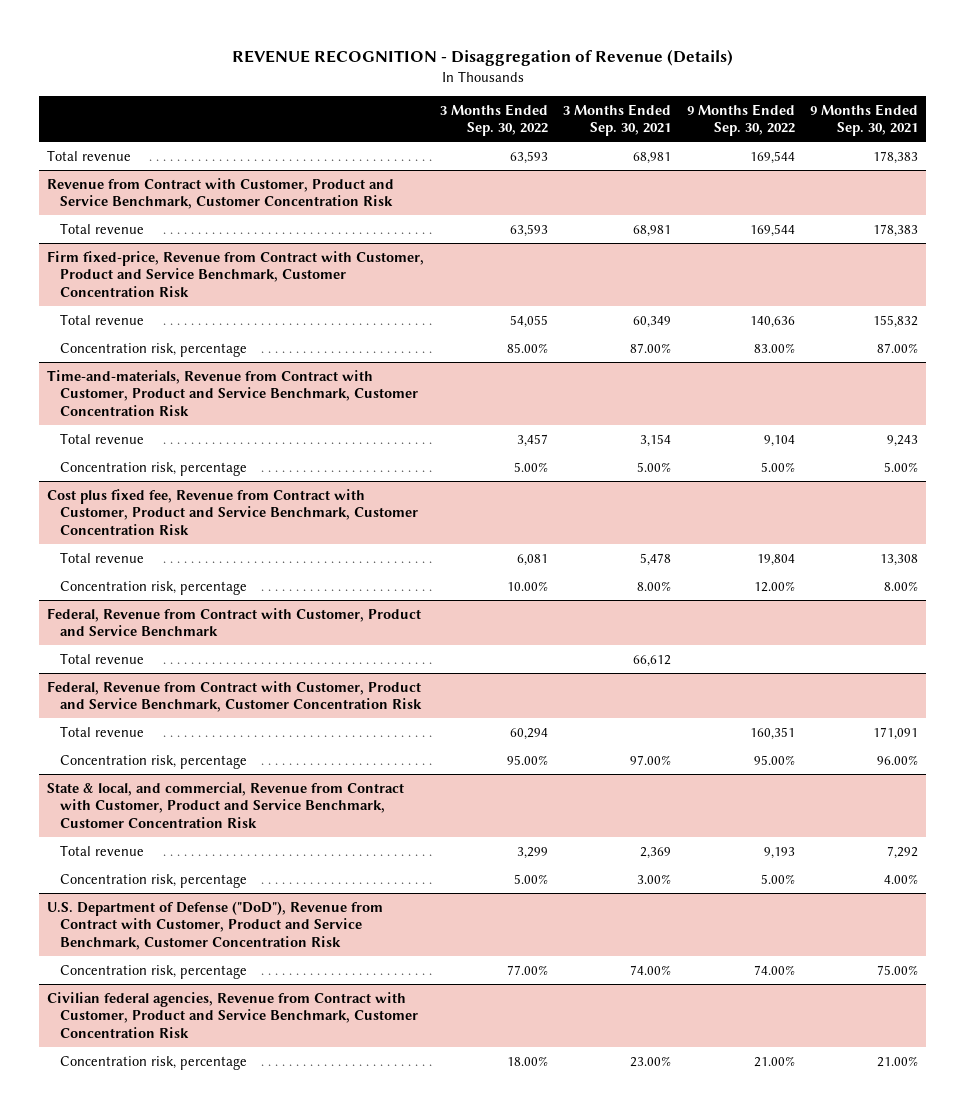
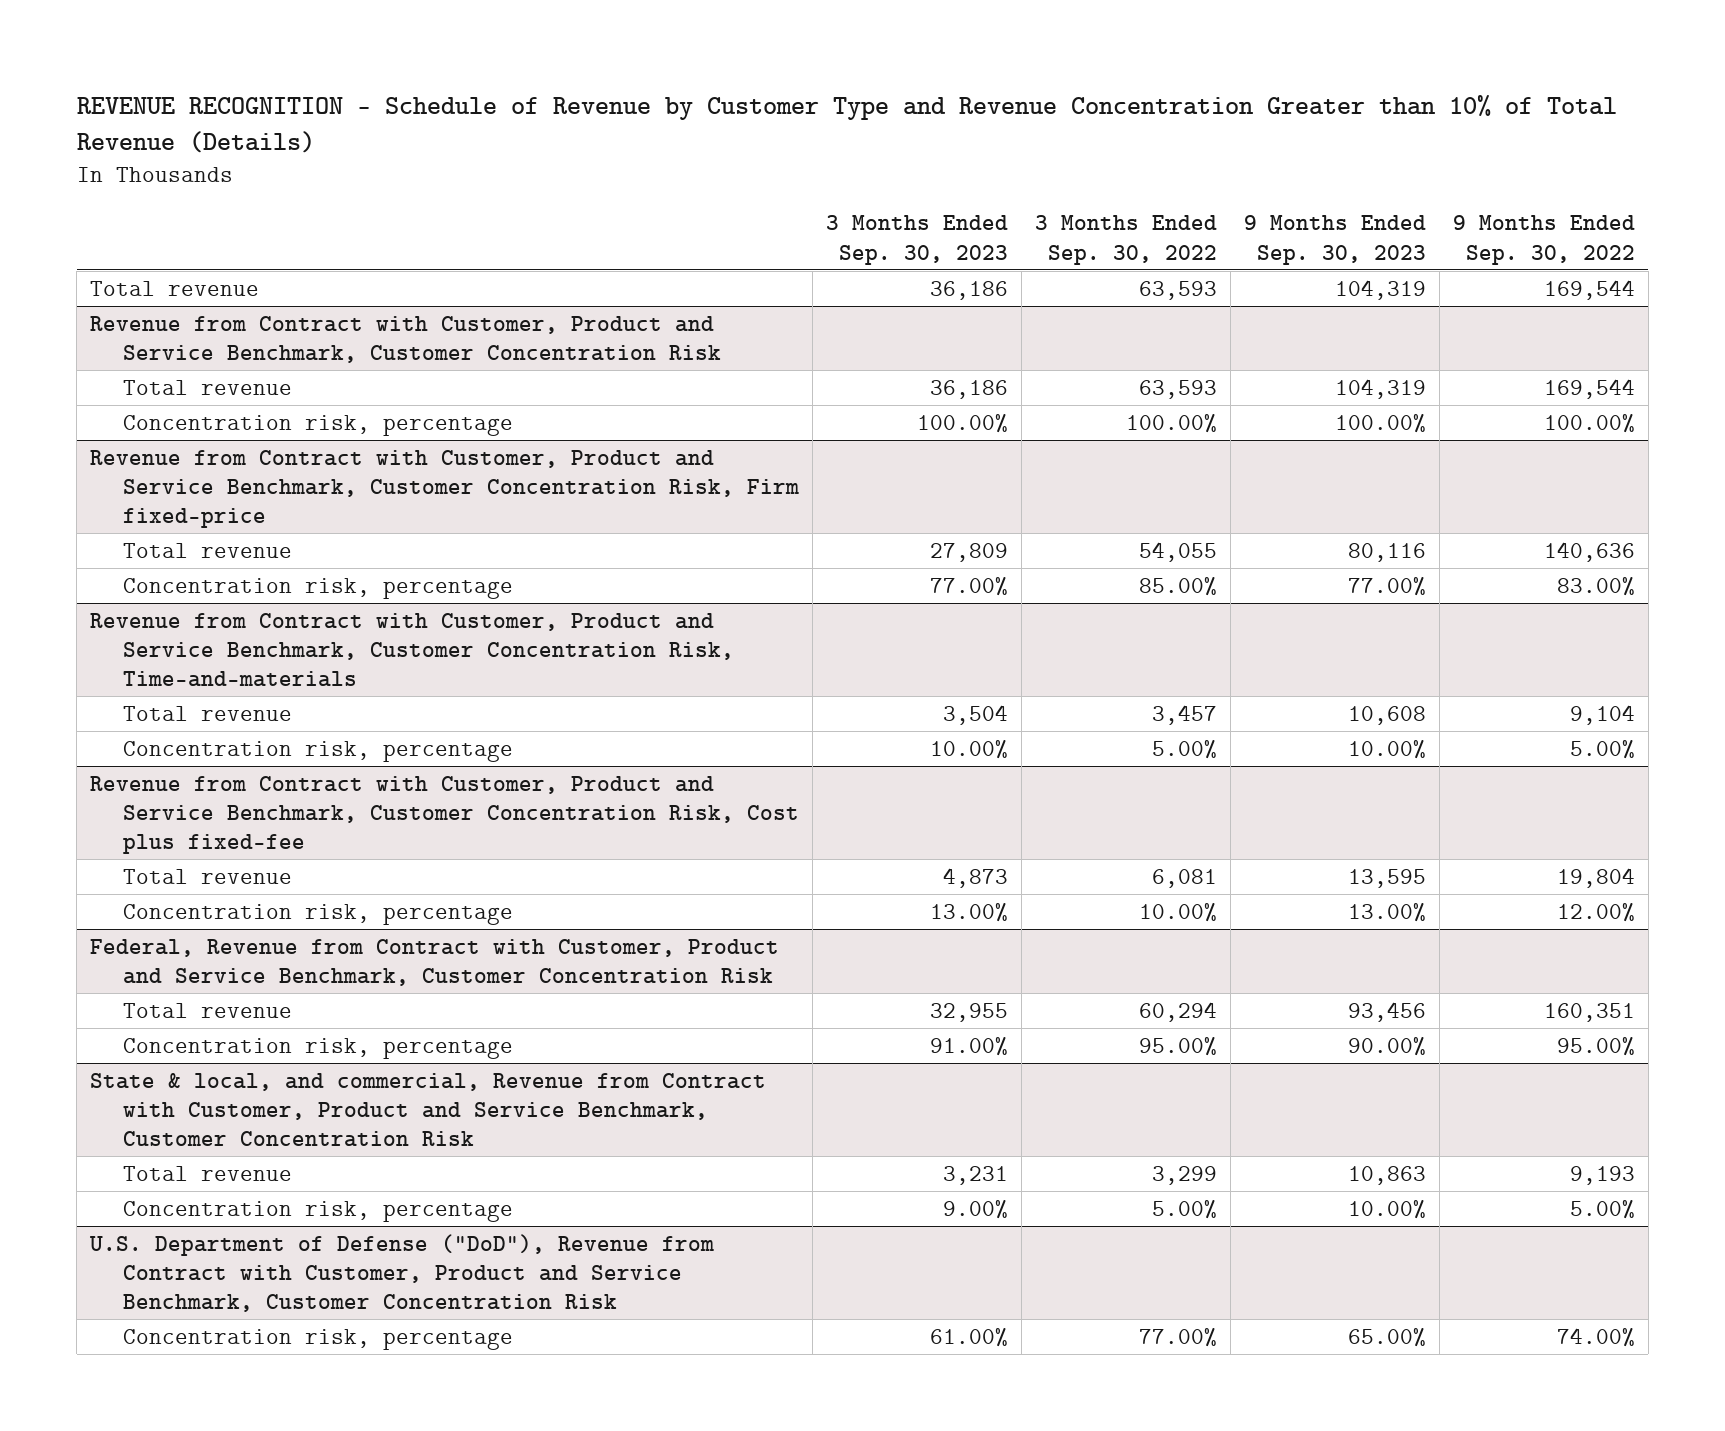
- REVENUE RECOGNITION - Disaggregation of Revenue (Details)
+ REVENUE RECOGNITION - Schedule of Revenue by Customer Type and Revenue Concentration Greater than 10% of Total Revenue (Details)
- | 3 Months Ended Sep. 30, 2022 | 3 Months Ended Sep. 30, 2021 | 9 Months Ended Sep. 30, 2022 | 9 Months Ended Sep. 30, 2021
+ | 3 Months Ended Sep. 30, 2023 | 3 Months Ended Sep. 30, 2022 | 9 Months Ended Sep. 30, 2023 | 9 Months Ended Sep. 30, 2022
- Firm fixed-price, Revenue from Contract with Customer, Product and Service Benchmark, Customer Concentration Risk
@ Revenue from Contract with Customer, Product and Service Benchmark, Customer Concentration Risk
+ Concentration risk, percentage | 100.00% | 100.00% | 100.00% | 100.00%
+ Revenue from Contract with Customer, Product and Service Benchmark, Customer Concentration Risk, Firm fixed-price
- Time-and-materials, Revenue from Contract with Customer, Product and Service Benchmark, Customer Concentration Risk
+ Revenue from Contract with Customer, Product and Service Benchmark, Customer Concentration Risk, Time-and-materials
- Cost plus fixed fee, Revenue from Contract with Customer, Product and Service Benchmark, Customer Concentration Risk
+ Revenue from Contract with Customer, Product and Service Benchmark, Customer Concentration Risk, Cost plus fixed-fee
- Federal, Revenue from Contract with Customer, Product and Service Benchmark
- Total revenue | | 66,612 | |
- Civilian federal agencies, Revenue from Contract with Customer, Product and Service Benchmark, Customer Concentration Risk
- Concentration risk, percentage | 18.00% | 23.00% | 21.00% | 21.00%

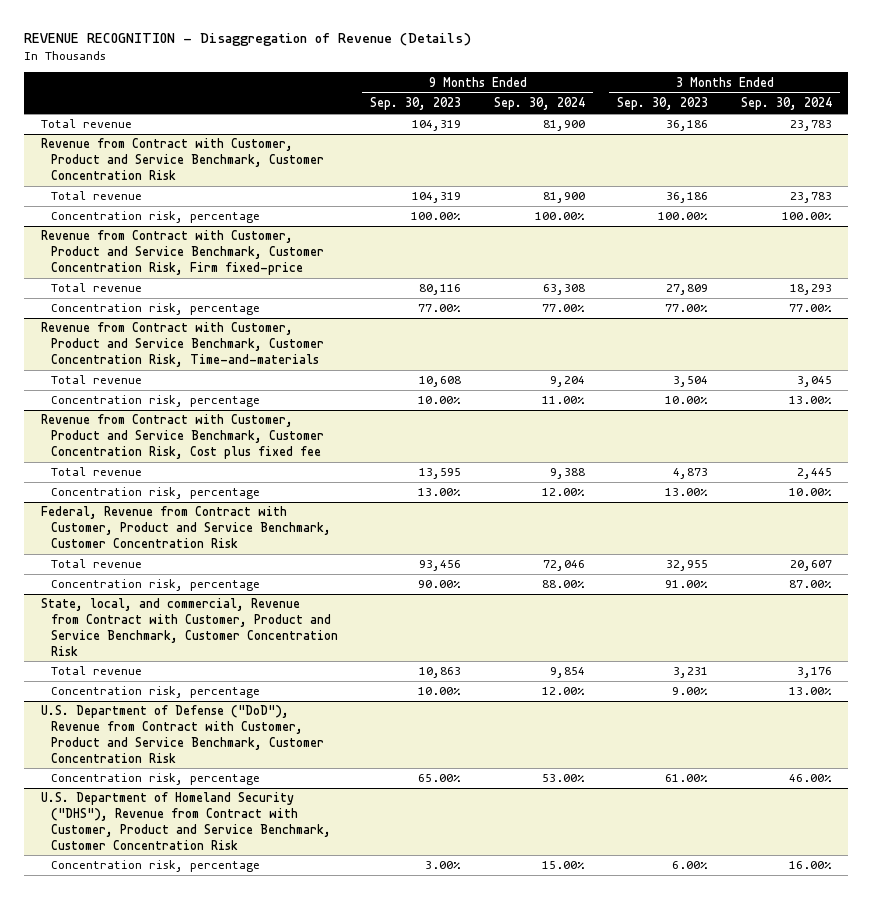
- REVENUE RECOGNITION - Schedule of Revenue by Customer Type and Revenue Concentration Greater than 10% of Total Revenue (Details)
+ REVENUE RECOGNITION - Disaggregation of Revenue (Details)
- | 3 Months Ended Sep. 30, 2023 | 3 Months Ended Sep. 30, 2022 | 9 Months Ended Sep. 30, 2023 | 9 Months Ended Sep. 30, 2022
+ | 9 Months Ended Sep. 30, 2023 | 9 Months Ended Sep. 30, 2024 | 3 Months Ended Sep. 30, 2023 | 3 Months Ended Sep. 30, 2024
- Revenue from Contract with Customer, Product and Service Benchmark, Customer Concentration Risk, Cost plus fixed-fee
+ Revenue from Contract with Customer, Product and Service Benchmark, Customer Concentration Risk, Cost plus fixed fee
- State & local, and commercial, Revenue from Contract with Customer, Product and Service Benchmark, Customer Concentration Risk
+ State, local, and commercial, Revenue from Contract with Customer, Product and Service Benchmark, Customer Concentration Risk
+ U.S. Department of Homeland Security ("DHS"), Revenue from Contract with Customer, Product and Service Benchmark, Customer Concentration Risk
+ Concentration risk, percentage | 3.00% | 15.00% | 6.00% | 16.00%

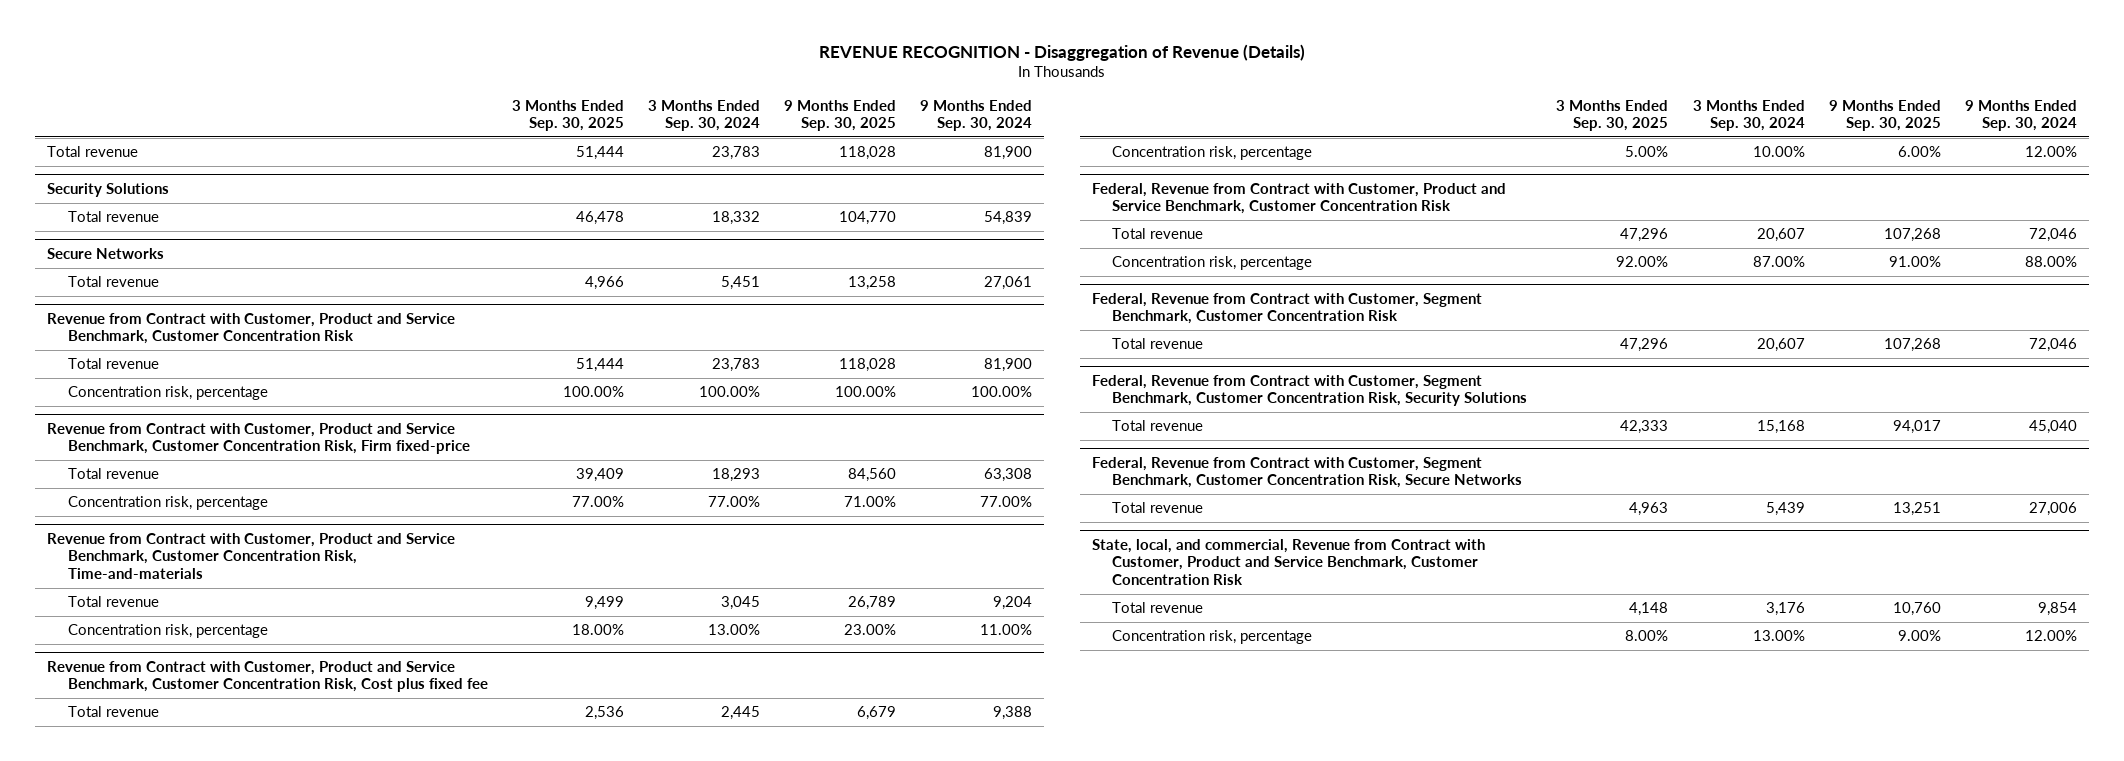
- | 9 Months Ended Sep. 30, 2023 | 9 Months Ended Sep. 30, 2024 | 3 Months Ended Sep. 30, 2023 | 3 Months Ended Sep. 30, 2024
+ | 3 Months Ended Sep. 30, 2025 | 3 Months Ended Sep. 30, 2024 | 9 Months Ended Sep. 30, 2025 | 9 Months Ended Sep. 30, 2024
+ Security Solutions
+ Total revenue | 46,478 | 18,332 | 104,770 | 54,839
+ Secure Networks
+ Total revenue | 4,966 | 5,451 | 13,258 | 27,061
+ Federal, Revenue from Contract with Customer, Segment Benchmark, Customer Concentration Risk
+ Total revenue | 47,296 | 20,607 | 107,268 | 72,046
+ Federal, Revenue from Contract with Customer, Segment Benchmark, Customer Concentration Risk, Security Solutions
+ Total revenue | 42,333 | 15,168 | 94,017 | 45,040
+ Federal, Revenue from Contract with Customer, Segment Benchmark, Customer Concentration Risk, Secure Networks
+ Total revenue | 4,963 | 5,439 | 13,251 | 27,006
- U.S. Department of Defense ("DoD"), Revenue from Contract with Customer, Product and Service Benchmark, Customer Concentration Risk
- Concentration risk, percentage | 65.00% | 53.00% | 61.00% | 46.00%
- U.S. Department of Homeland Security ("DHS"), Revenue from Contract with Customer, Product and Service Benchmark, Customer Concentration Risk
- Concentration risk, percentage | 3.00% | 15.00% | 6.00% | 16.00%

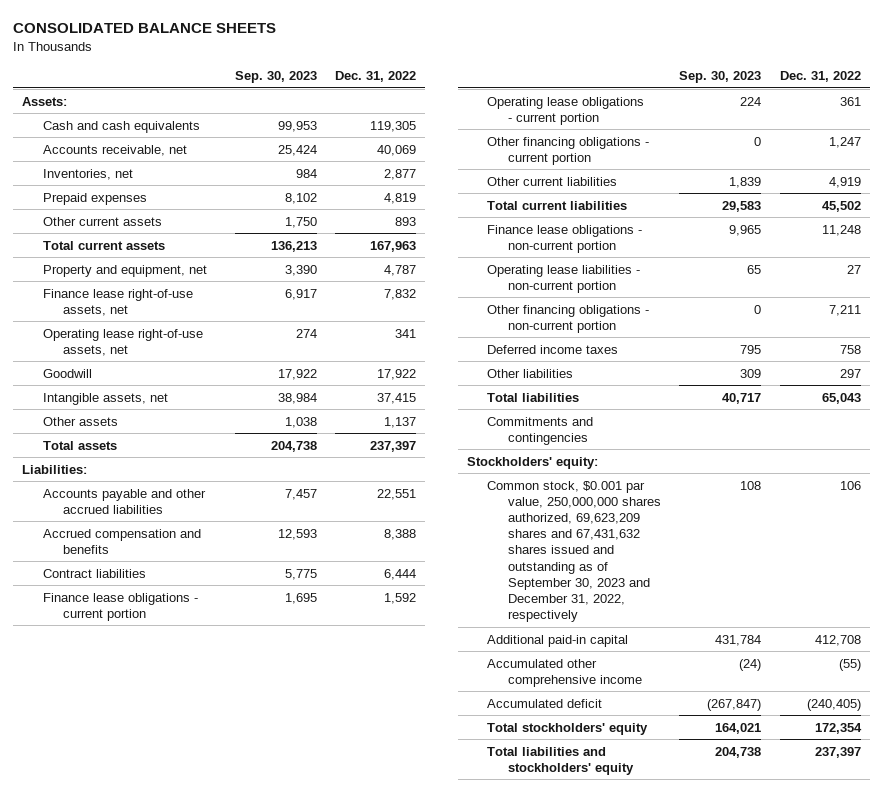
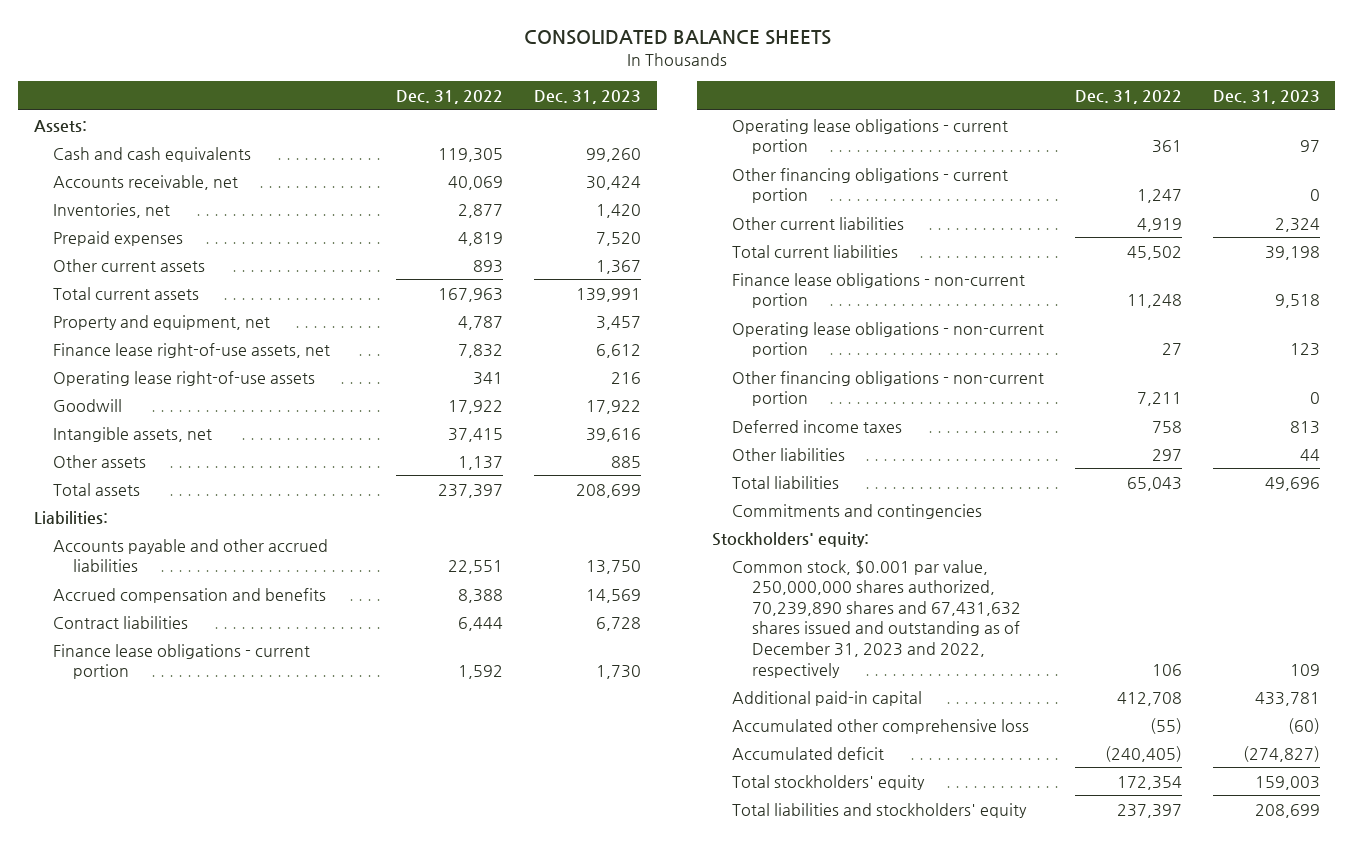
- | Sep. 30, 2023 | Dec. 31, 2022
+ | Dec. 31, 2022 | Dec. 31, 2023
- Operating lease right-of-use assets, net | 274 | 341
+ Operating lease right-of-use assets | 341 | 216
- Operating lease liabilities - non-current portion | 65 | 27
+ Operating lease obligations - non-current portion | 27 | 123
- Common stock, $0.001 par value, 250,000,000 shares authorized, 69,623,209 shares and 67,431,632 shares issued and outstanding as of September 30, 2023 and December 31, 2022, respectively | 108 | 106
+ Common stock, $0.001 par value, 250,000,000 shares authorized, 70,239,890 shares and 67,431,632 shares issued and outstanding as of December 31, 2023 and 2022, respectively | 106 | 109
- Accumulated other comprehensive income | (24) | (55)
+ Accumulated other comprehensive loss | (55) | (60)

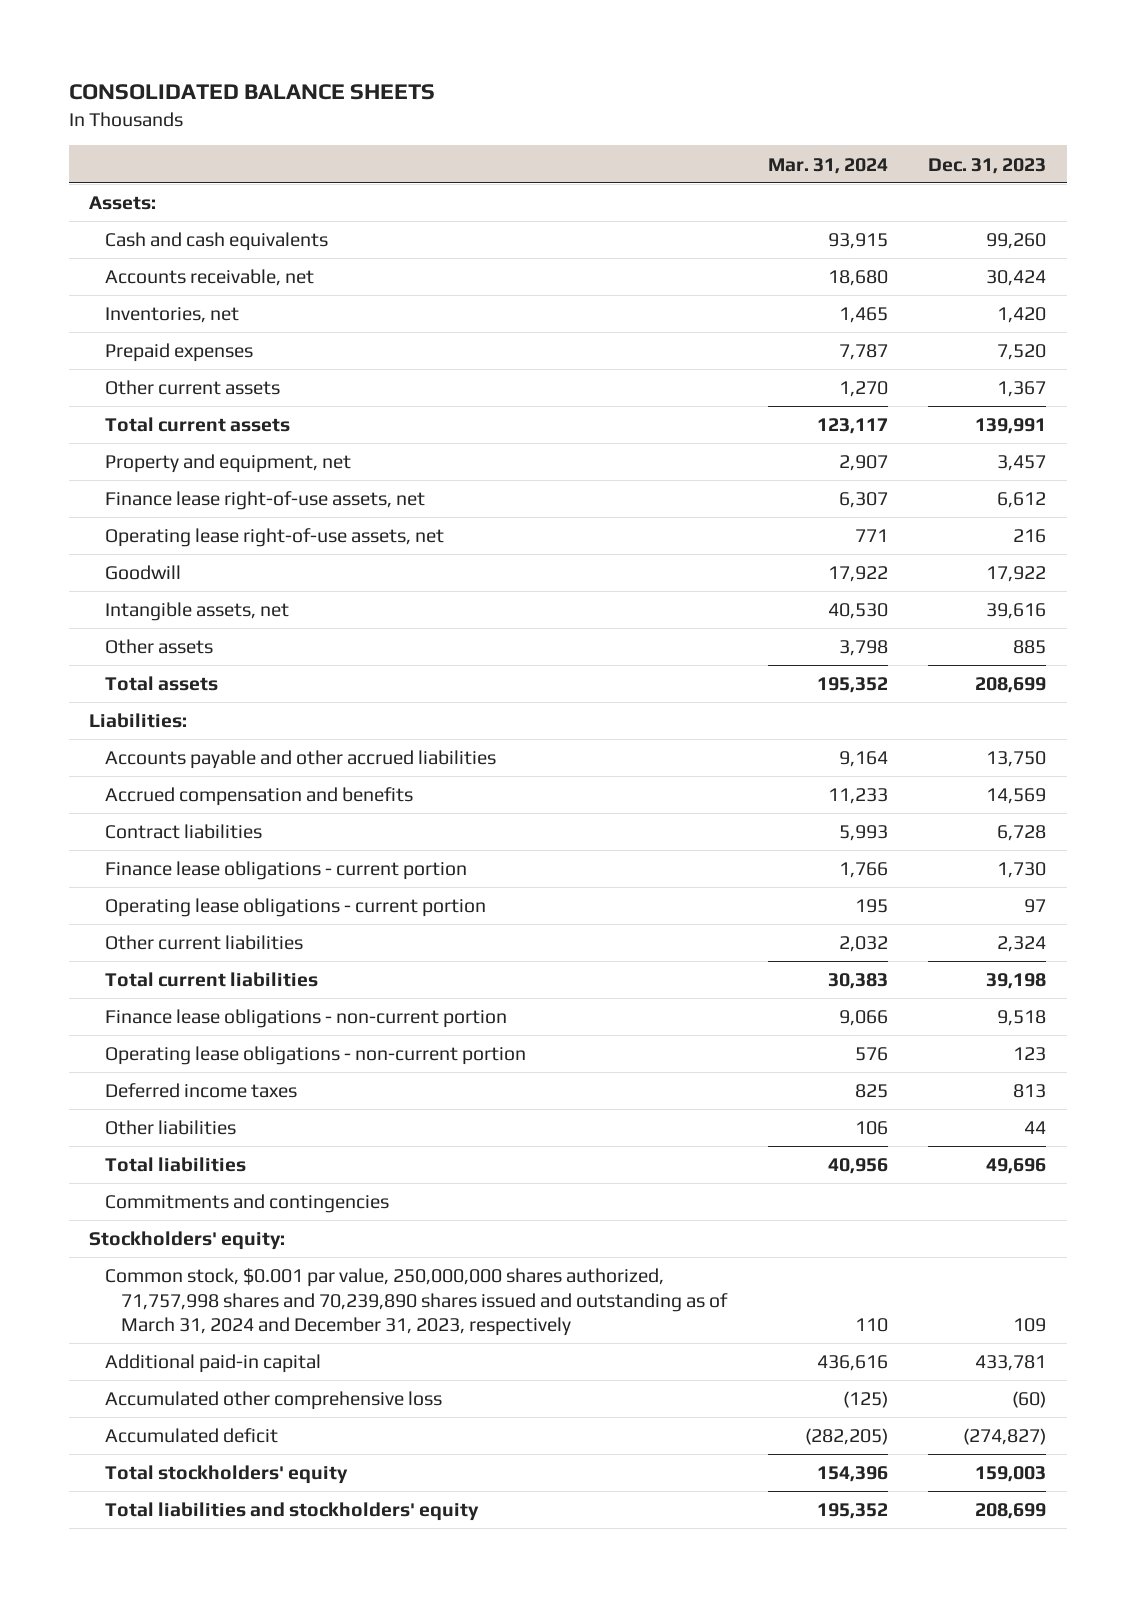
- | Dec. 31, 2022 | Dec. 31, 2023
+ | Mar. 31, 2024 | Dec. 31, 2023
- Operating lease right-of-use assets | 341 | 216
+ Operating lease right-of-use assets, net | 771 | 216
- Other financing obligations - current portion | 1,247 | 0
- Other financing obligations - non-current portion | 7,211 | 0
- Common stock, $0.001 par value, 250,000,000 shares authorized, 70,239,890 shares and 67,431,632 shares issued and outstanding as of December 31, 2023 and 2022, respectively | 106 | 109
+ Common stock, $0.001 par value, 250,000,000 shares authorized, 71,757,998 shares and 70,239,890 shares issued and outstanding as of March 31, 2024 and December 31, 2023, respectively | 110 | 109

